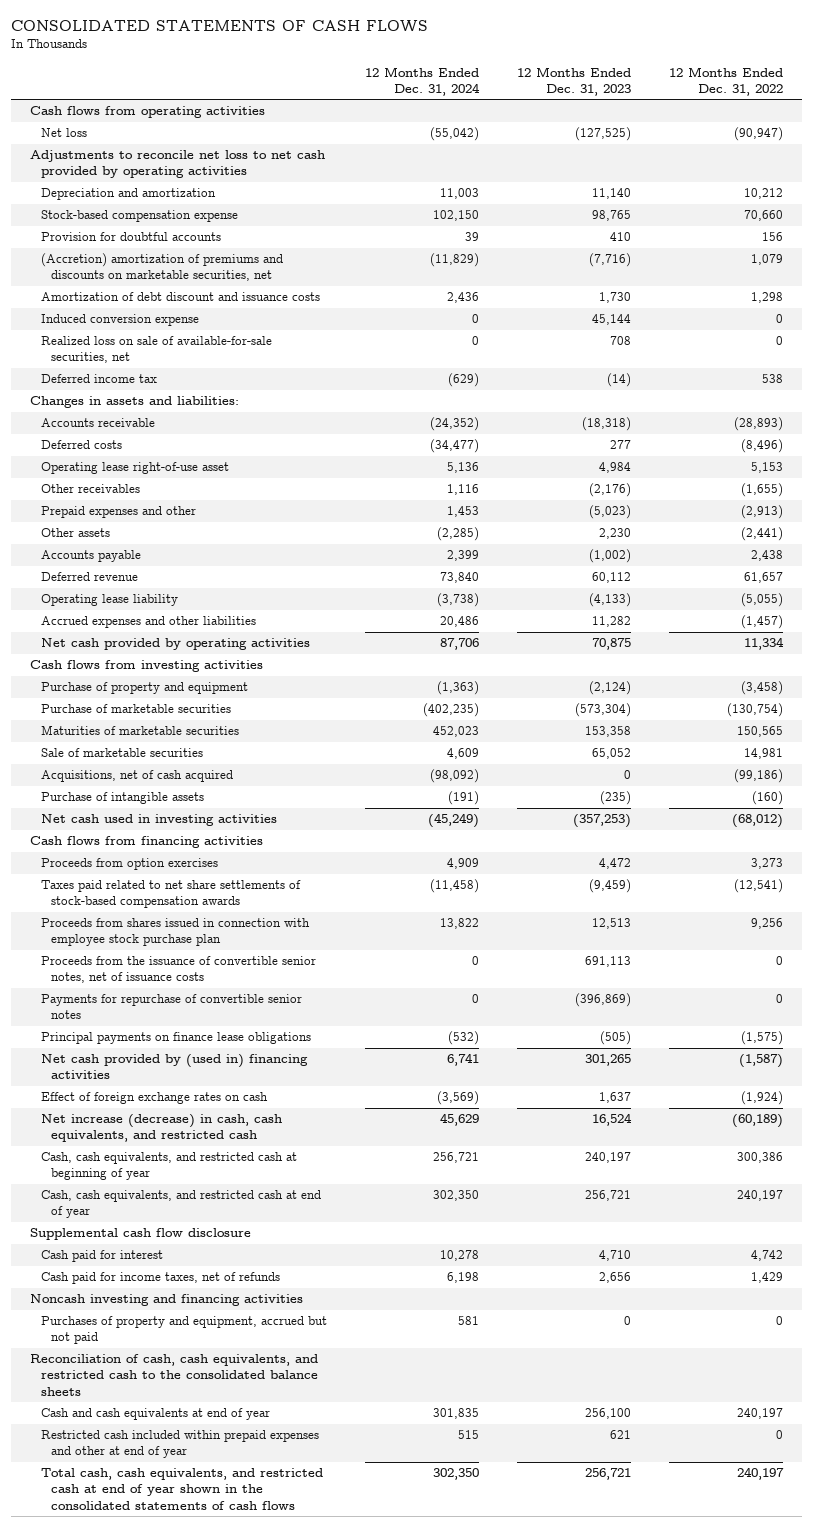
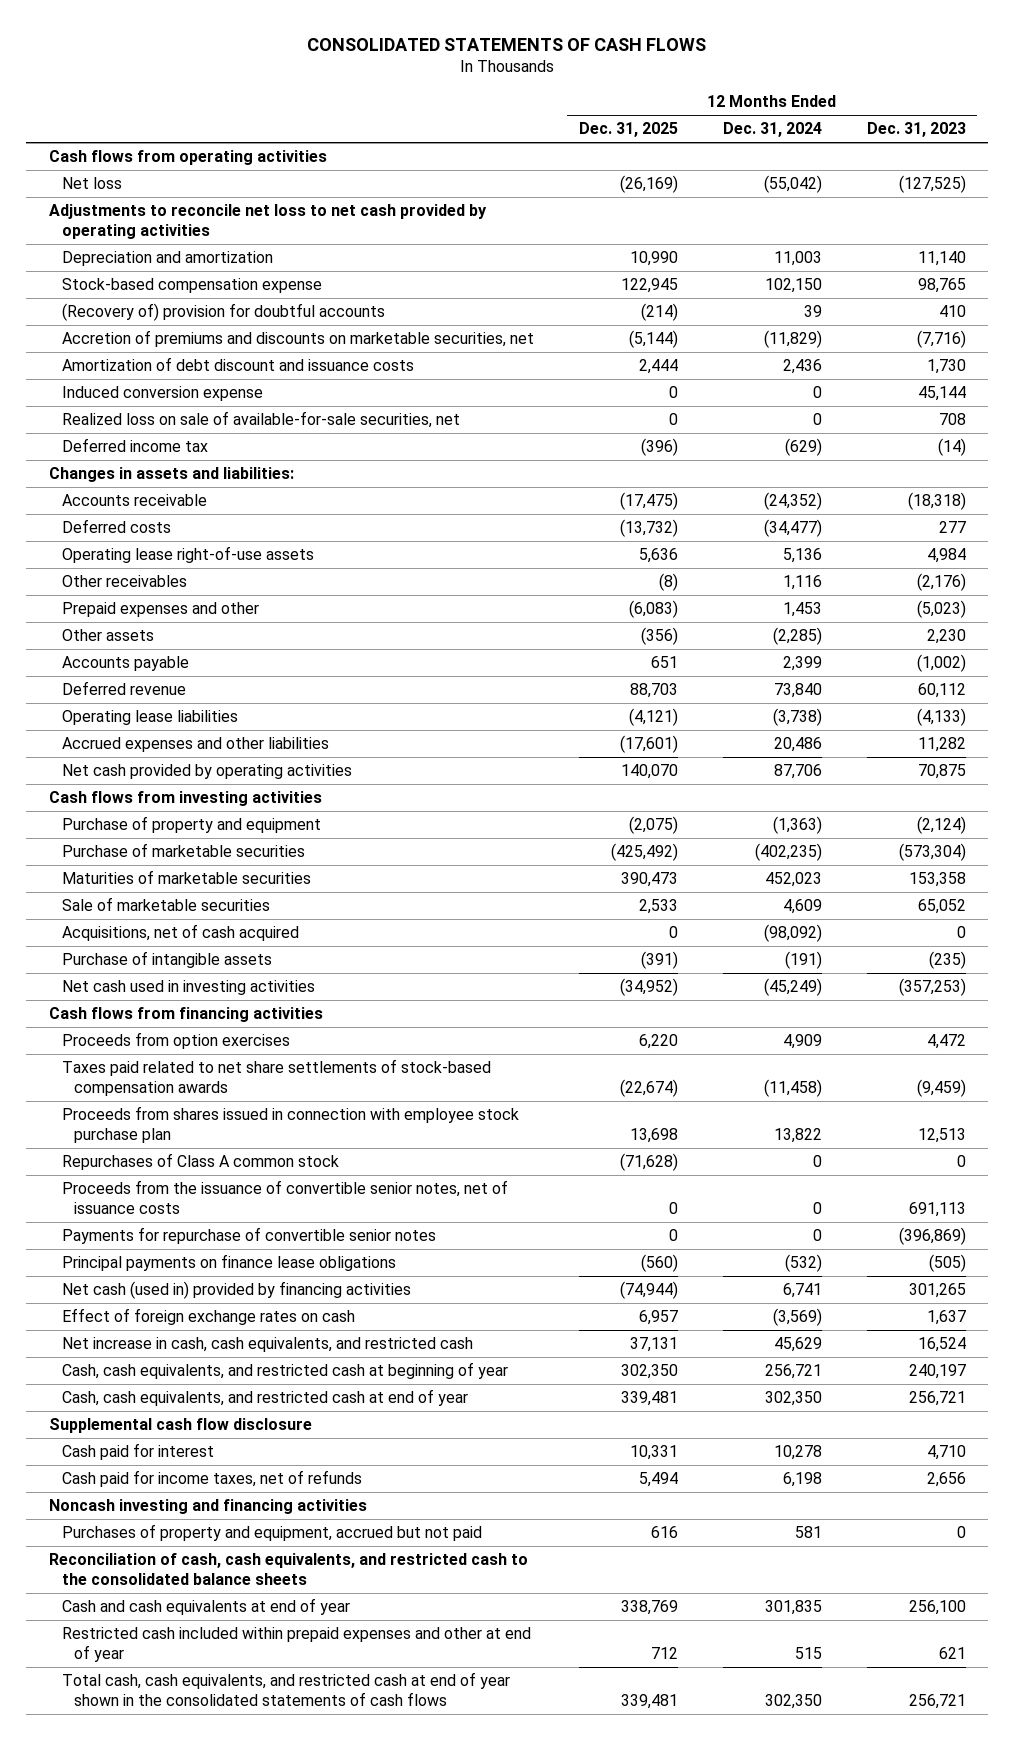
- | 12 Months Ended Dec. 31, 2024 | 12 Months Ended Dec. 31, 2023 | 12 Months Ended Dec. 31, 2022
+ | 12 Months Ended Dec. 31, 2025 | 12 Months Ended Dec. 31, 2024 | 12 Months Ended Dec. 31, 2023
- Provision for doubtful accounts | 39 | 410 | 156
- (Accretion) amortization of premiums and discounts on marketable securities, net | (11,829) | (7,716) | 1,079
+ (Recovery of) provision for doubtful accounts | (214) | 39 | 410
+ Accretion of premiums and discounts on marketable securities, net | (5,144) | (11,829) | (7,716)
- Operating lease right-of-use asset | 5,136 | 4,984 | 5,153
+ Operating lease right-of-use assets | 5,636 | 5,136 | 4,984
- Operating lease liability | (3,738) | (4,133) | (5,055)
+ Operating lease liabilities | (4,121) | (3,738) | (4,133)
+ Repurchases of Class A common stock | (71,628) | 0 | 0
- Net cash provided by (used in) financing activities | 6,741 | 301,265 | (1,587)
+ Net cash (used in) provided by financing activities | (74,944) | 6,741 | 301,265
- Net increase (decrease) in cash, cash equivalents, and restricted cash | 45,629 | 16,524 | (60,189)
+ Net increase in cash, cash equivalents, and restricted cash | 37,131 | 45,629 | 16,524

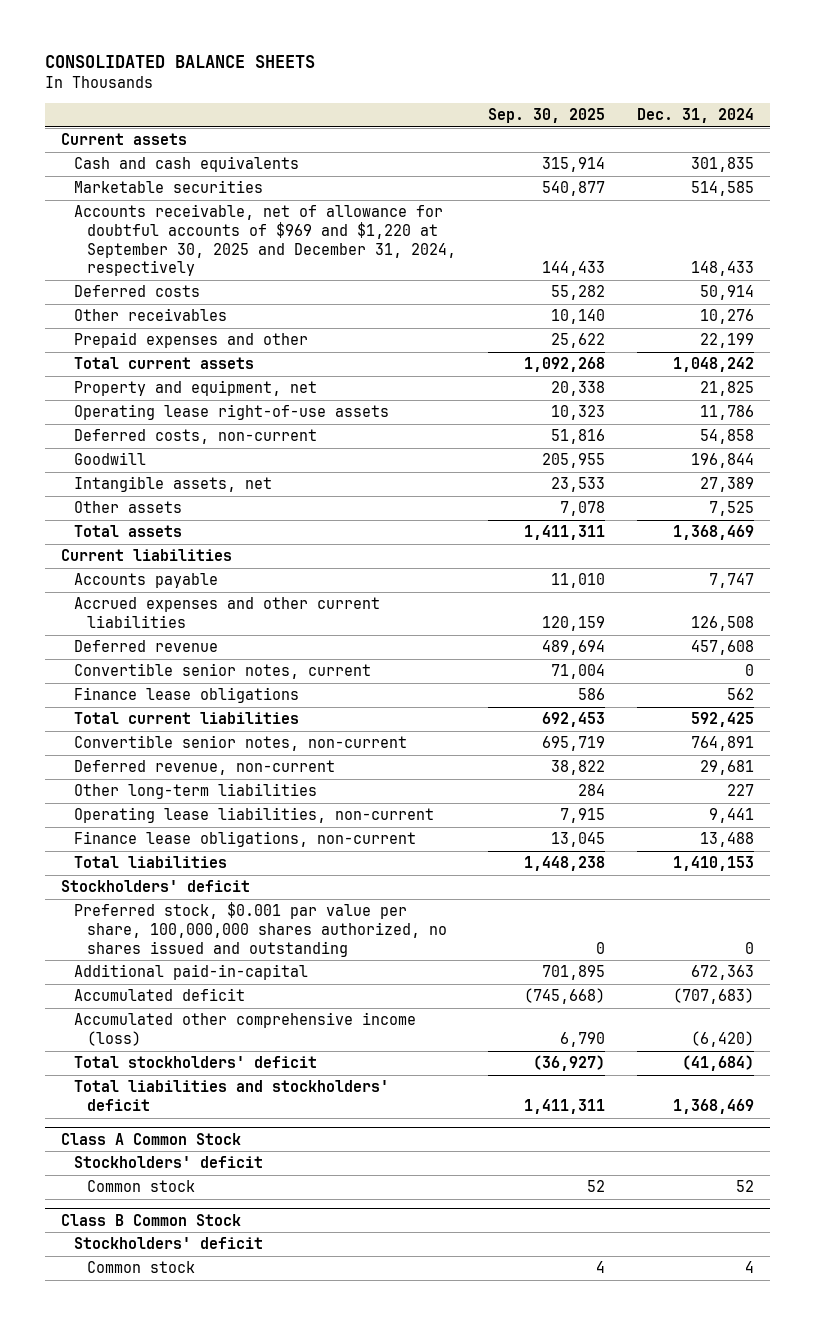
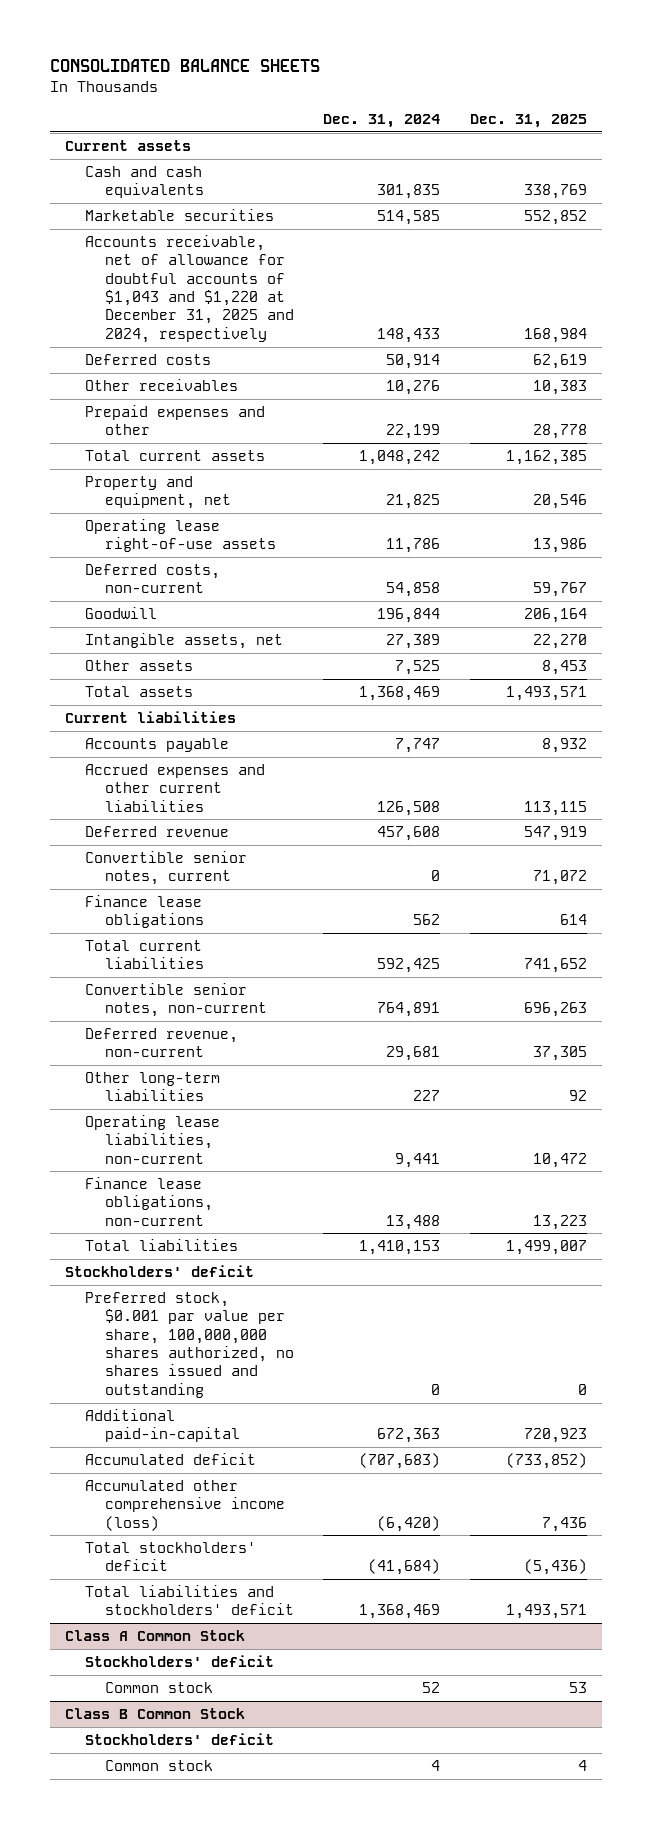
- | Sep. 30, 2025 | Dec. 31, 2024
+ | Dec. 31, 2024 | Dec. 31, 2025
- Accounts receivable, net of allowance for doubtful accounts of $969 and $1,220 at September 30, 2025 and December 31, 2024, respectively | 144,433 | 148,433
+ Accounts receivable, net of allowance for doubtful accounts of $1,043 and $1,220 at December 31, 2025 and 2024, respectively | 148,433 | 168,984

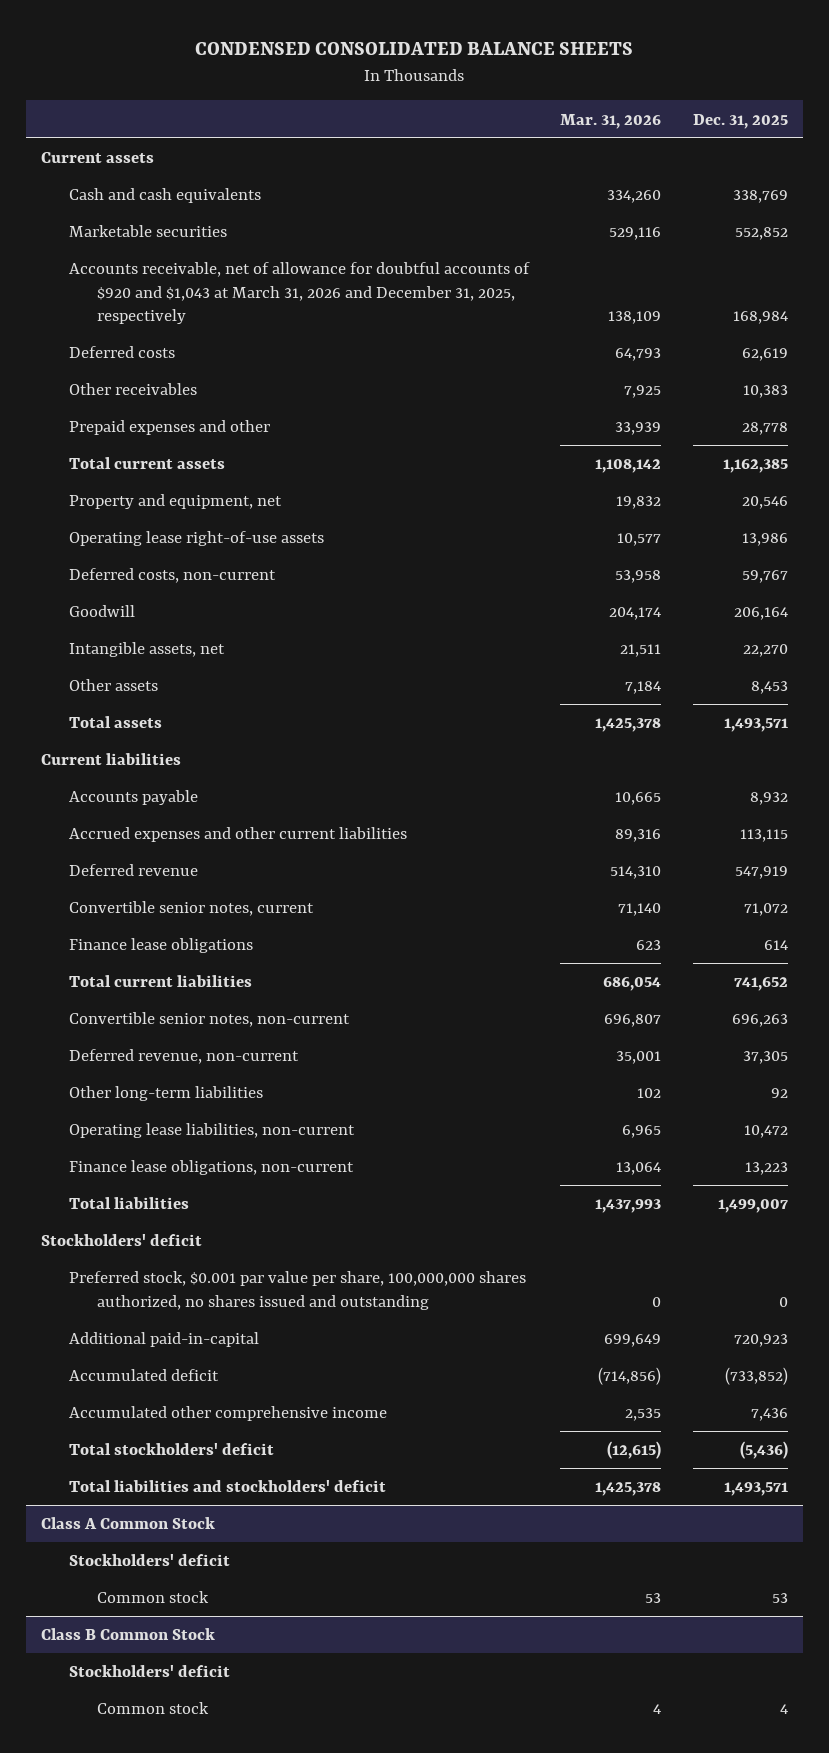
- CONSOLIDATED BALANCE SHEETS
+ CONDENSED CONSOLIDATED BALANCE SHEETS
- | Dec. 31, 2024 | Dec. 31, 2025
+ | Mar. 31, 2026 | Dec. 31, 2025
- Accounts receivable, net of allowance for doubtful accounts of $1,043 and $1,220 at December 31, 2025 and 2024, respectively | 148,433 | 168,984
+ Accounts receivable, net of allowance for doubtful accounts of $920 and $1,043 at March 31, 2026 and December 31, 2025, respectively | 138,109 | 168,984
- Accumulated other comprehensive income (loss) | (6,420) | 7,436
+ Accumulated other comprehensive income | 2,535 | 7,436

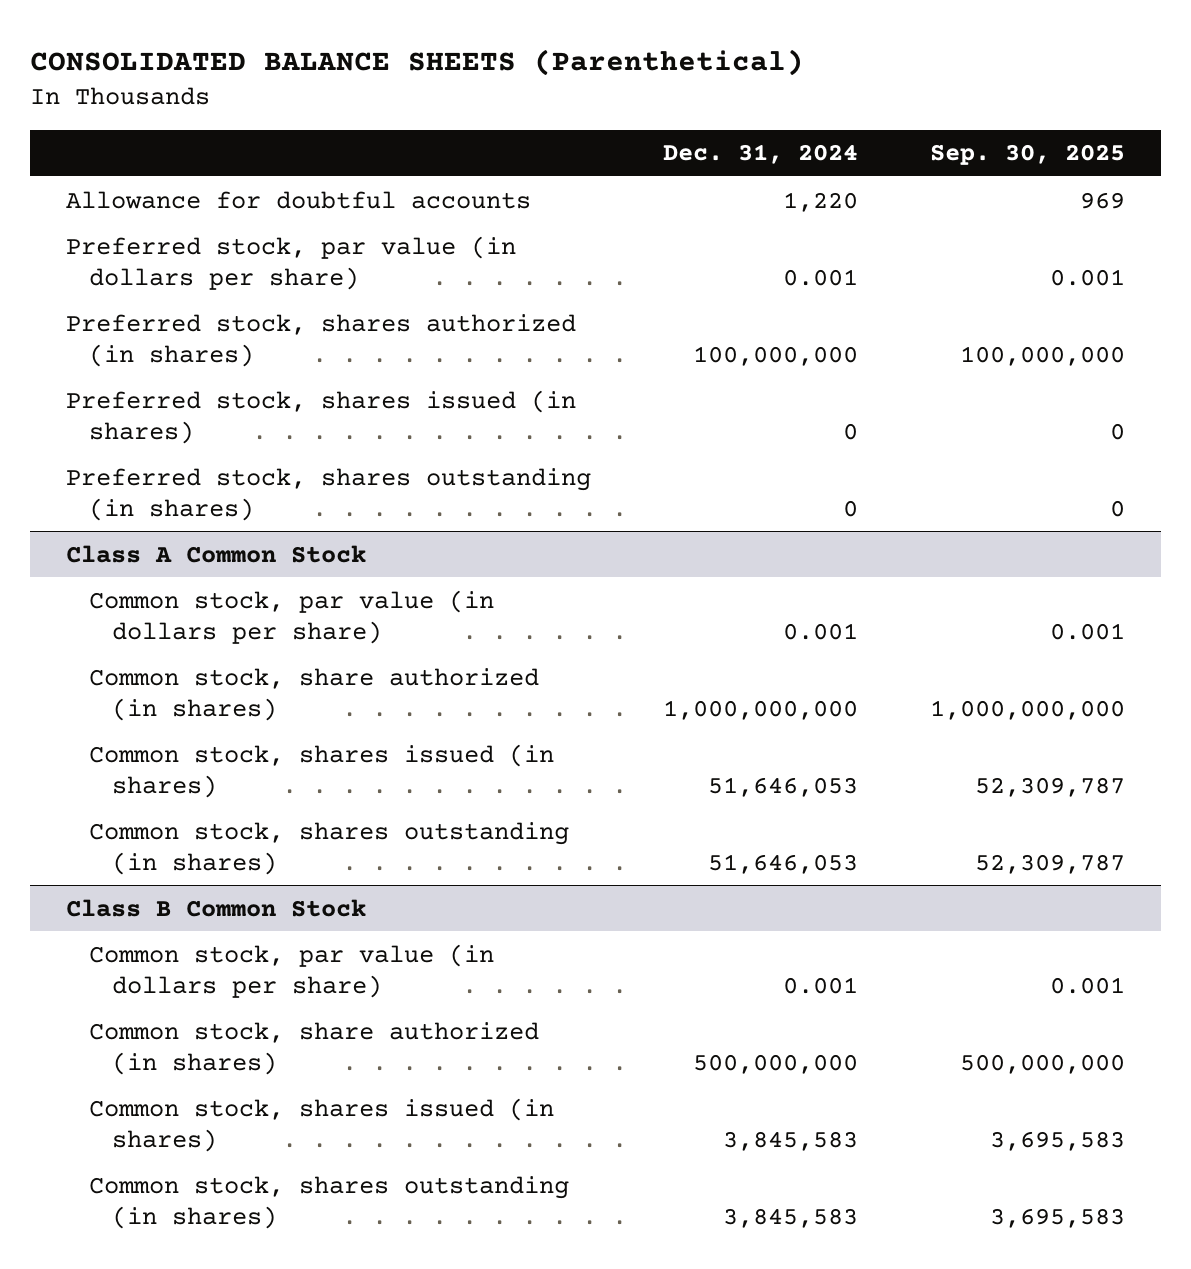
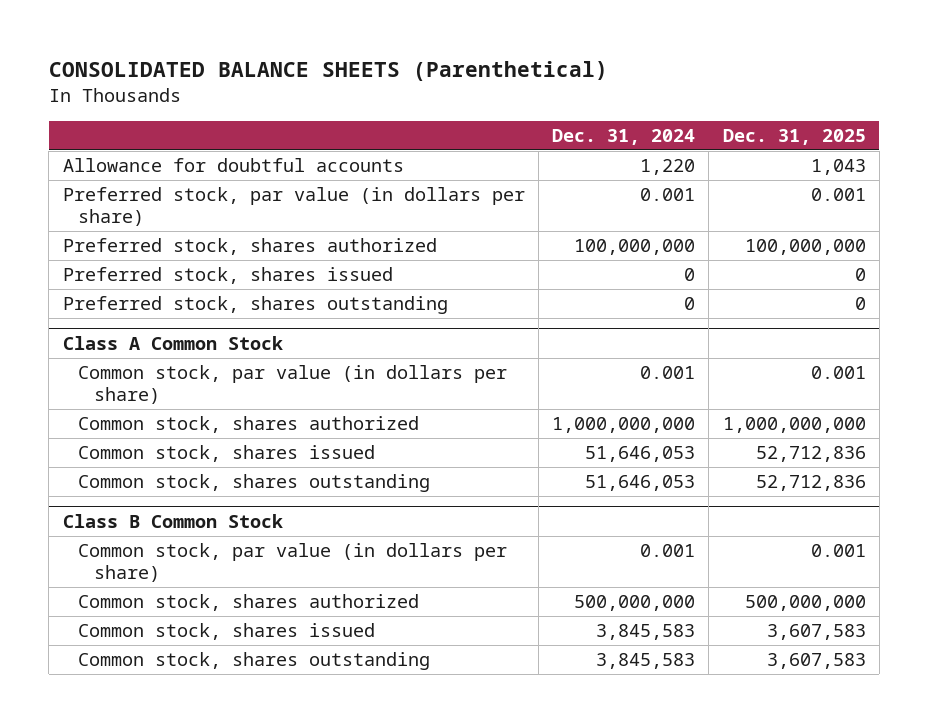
- | Dec. 31, 2024 | Sep. 30, 2025
+ | Dec. 31, 2024 | Dec. 31, 2025
- Preferred stock, shares authorized (in shares) | 100,000,000 | 100,000,000
- Preferred stock, shares issued (in shares) | 0 | 0
- Preferred stock, shares outstanding (in shares) | 0 | 0
+ Preferred stock, shares authorized | 100,000,000 | 100,000,000
+ Preferred stock, shares issued | 0 | 0
+ Preferred stock, shares outstanding | 0 | 0
@ Class A Common Stock
- Common stock, share authorized (in shares) | 1,000,000,000 | 1,000,000,000
- Common stock, shares issued (in shares) | 51,646,053 | 52,309,787
- Common stock, shares outstanding (in shares) | 51,646,053 | 52,309,787
+ Common stock, shares authorized | 1,000,000,000 | 1,000,000,000
+ Common stock, shares issued | 51,646,053 | 52,712,836
+ Common stock, shares outstanding | 51,646,053 | 52,712,836
@ Class B Common Stock
- Common stock, share authorized (in shares) | 500,000,000 | 500,000,000
- Common stock, shares issued (in shares) | 3,845,583 | 3,695,583
- Common stock, shares outstanding (in shares) | 3,845,583 | 3,695,583
+ Common stock, shares authorized | 500,000,000 | 500,000,000
+ Common stock, shares issued | 3,845,583 | 3,607,583
+ Common stock, shares outstanding | 3,845,583 | 3,607,583

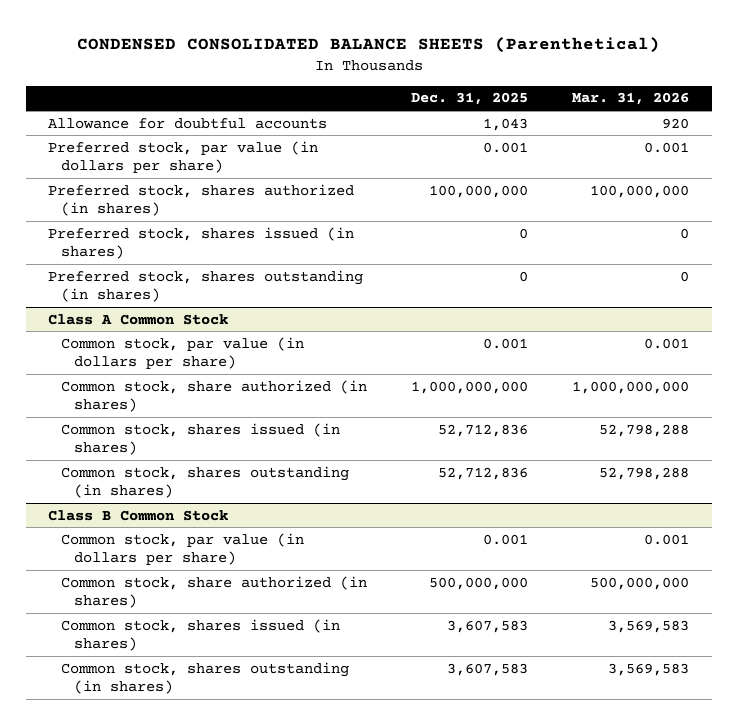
- CONSOLIDATED BALANCE SHEETS (Parenthetical)
+ CONDENSED CONSOLIDATED BALANCE SHEETS (Parenthetical)
- | Dec. 31, 2024 | Dec. 31, 2025
+ | Dec. 31, 2025 | Mar. 31, 2026
- Preferred stock, shares authorized | 100,000,000 | 100,000,000
- Preferred stock, shares issued | 0 | 0
- Preferred stock, shares outstanding | 0 | 0
+ Preferred stock, shares authorized (in shares) | 100,000,000 | 100,000,000
+ Preferred stock, shares issued (in shares) | 0 | 0
+ Preferred stock, shares outstanding (in shares) | 0 | 0
@ Class A Common Stock
- Common stock, shares authorized | 1,000,000,000 | 1,000,000,000
- Common stock, shares issued | 51,646,053 | 52,712,836
- Common stock, shares outstanding | 51,646,053 | 52,712,836
+ Common stock, share authorized (in shares) | 1,000,000,000 | 1,000,000,000
+ Common stock, shares issued (in shares) | 52,712,836 | 52,798,288
+ Common stock, shares outstanding (in shares) | 52,712,836 | 52,798,288
@ Class B Common Stock
- Common stock, shares authorized | 500,000,000 | 500,000,000
- Common stock, shares issued | 3,845,583 | 3,607,583
- Common stock, shares outstanding | 3,845,583 | 3,607,583
+ Common stock, share authorized (in shares) | 500,000,000 | 500,000,000
+ Common stock, shares issued (in shares) | 3,607,583 | 3,569,583
+ Common stock, shares outstanding (in shares) | 3,607,583 | 3,569,583

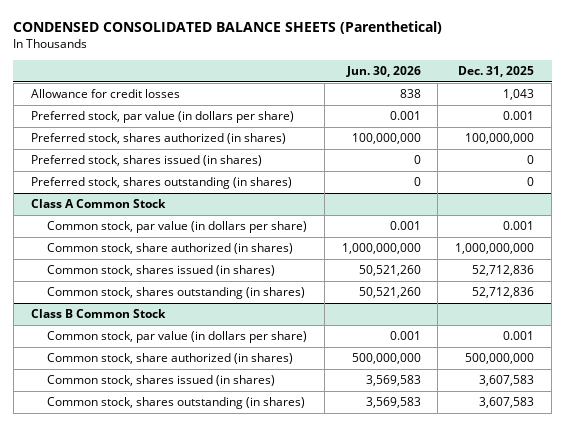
- | Dec. 31, 2025 | Mar. 31, 2026
+ | Jun. 30, 2026 | Dec. 31, 2025
- Allowance for doubtful accounts | 1,043 | 920
+ Allowance for credit losses | 838 | 1,043

